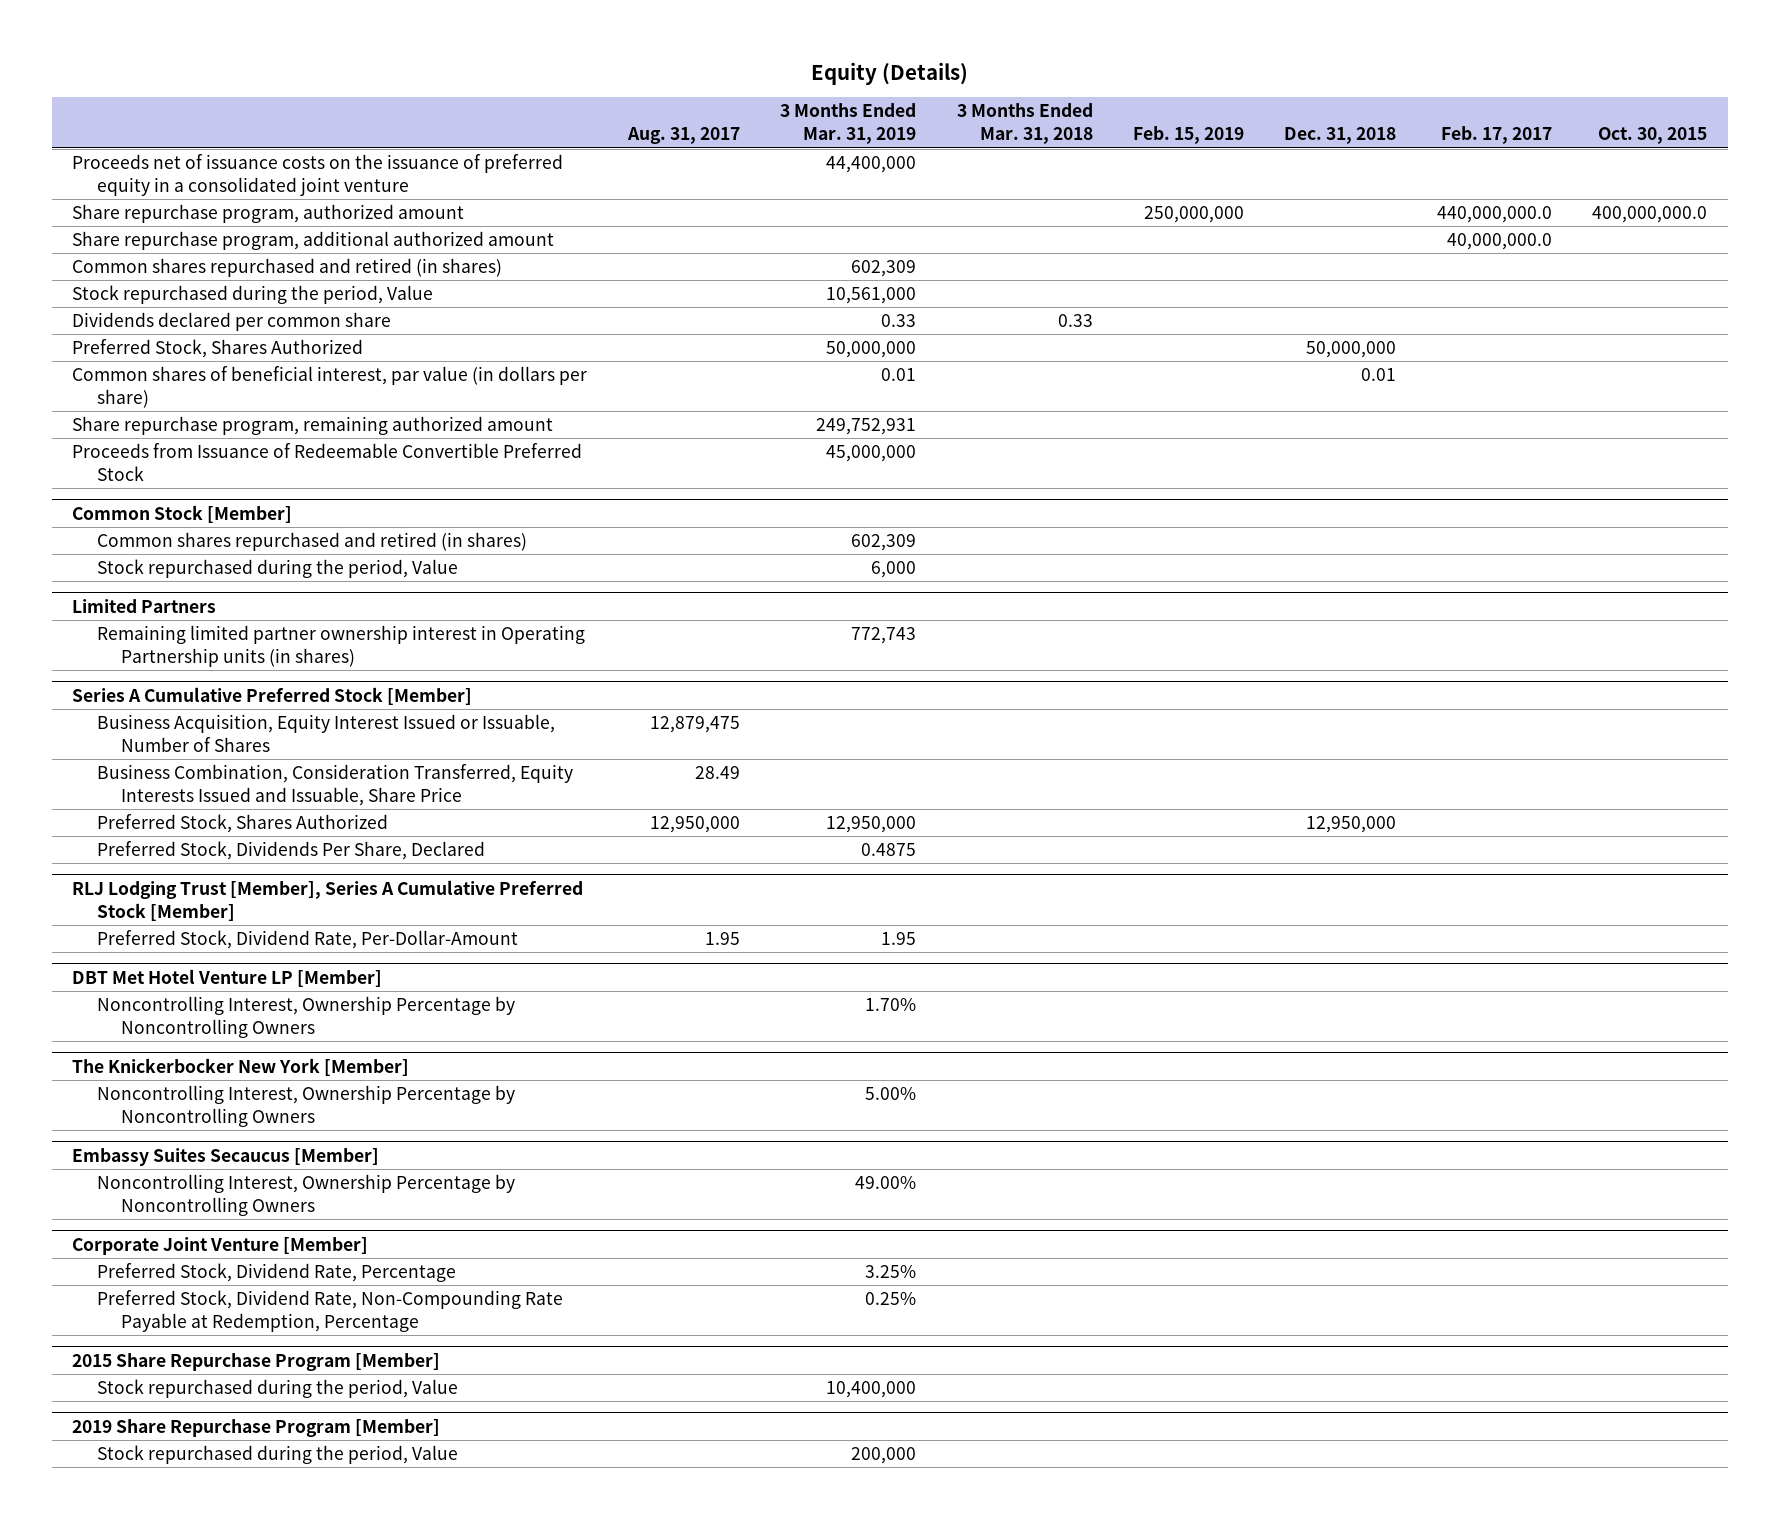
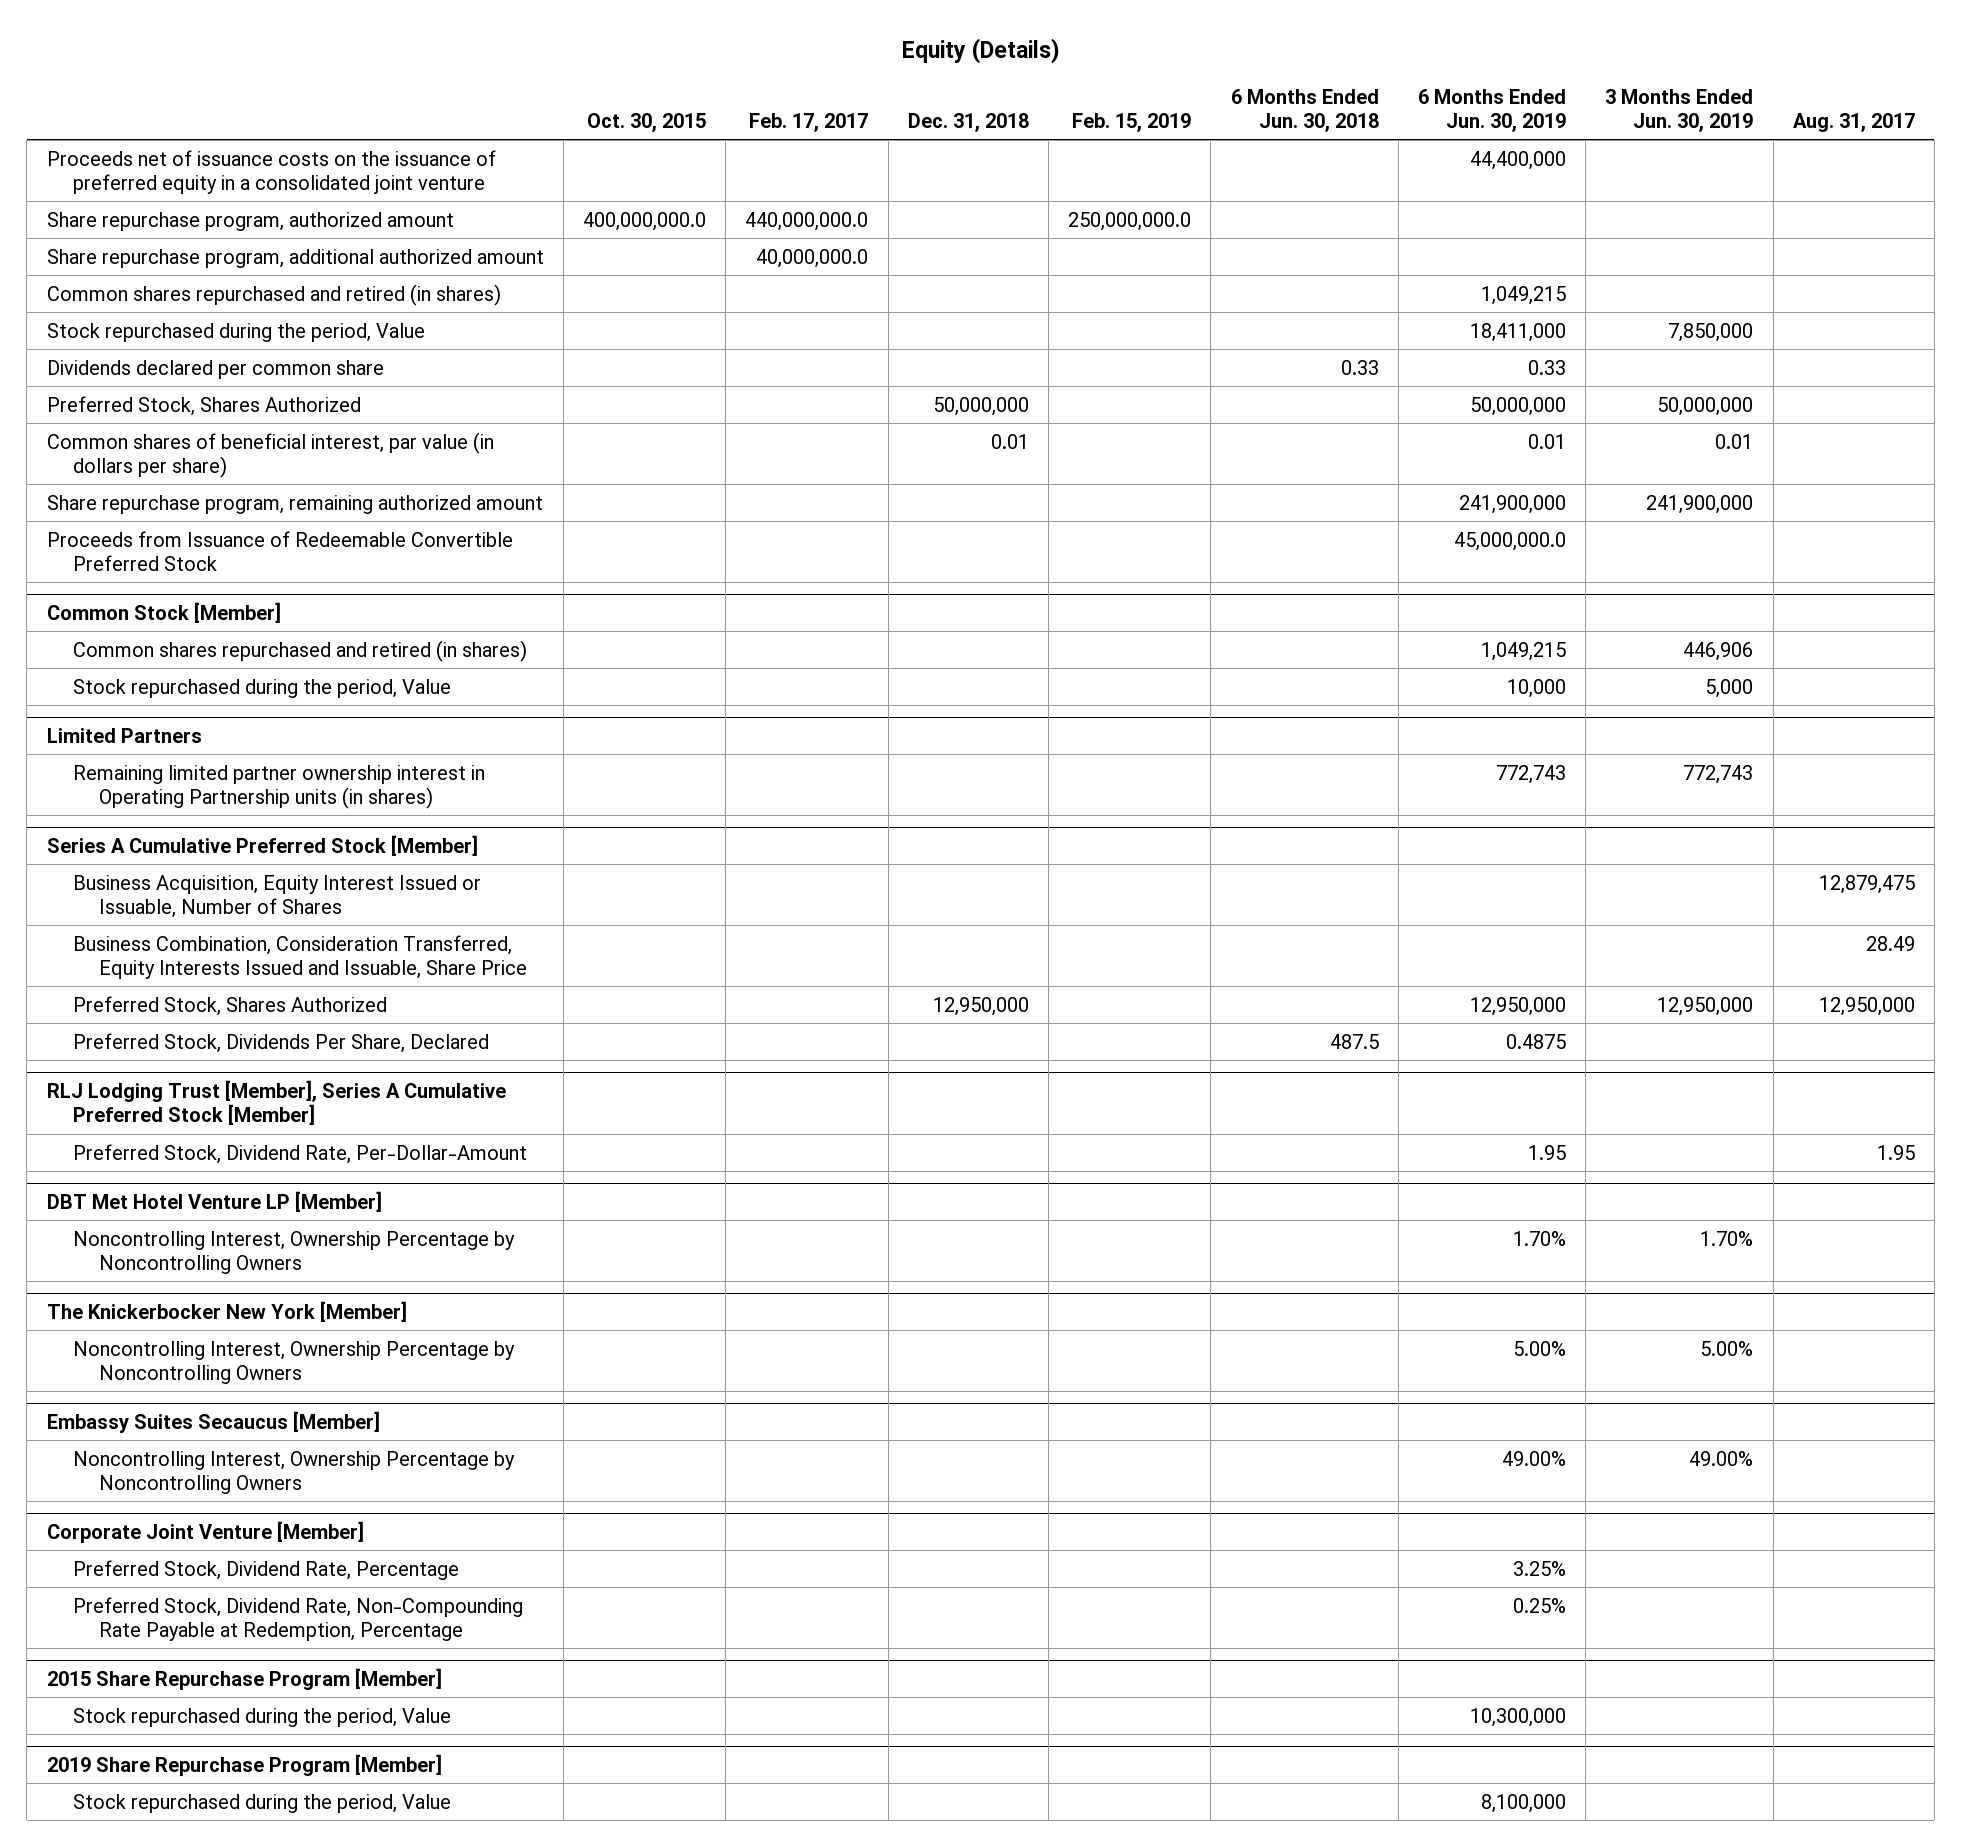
- | Aug. 31, 2017 | 3 Months Ended Mar. 31, 2019 | 3 Months Ended Mar. 31, 2018 | Feb. 15, 2019 | Dec. 31, 2018 | Feb. 17, 2017 | Oct. 30, 2015
+ | Oct. 30, 2015 | Feb. 17, 2017 | Dec. 31, 2018 | Feb. 15, 2019 | 6 Months Ended Jun. 30, 2018 | 6 Months Ended Jun. 30, 2019 | 3 Months Ended Jun. 30, 2019 | Aug. 31, 2017
- Share repurchase program, authorized amount | | | | 250,000,000 | | 440,000,000.0 | 400,000,000.0
+ Share repurchase program, authorized amount | 400,000,000.0 | 440,000,000.0 | | 250,000,000.0 | | | |

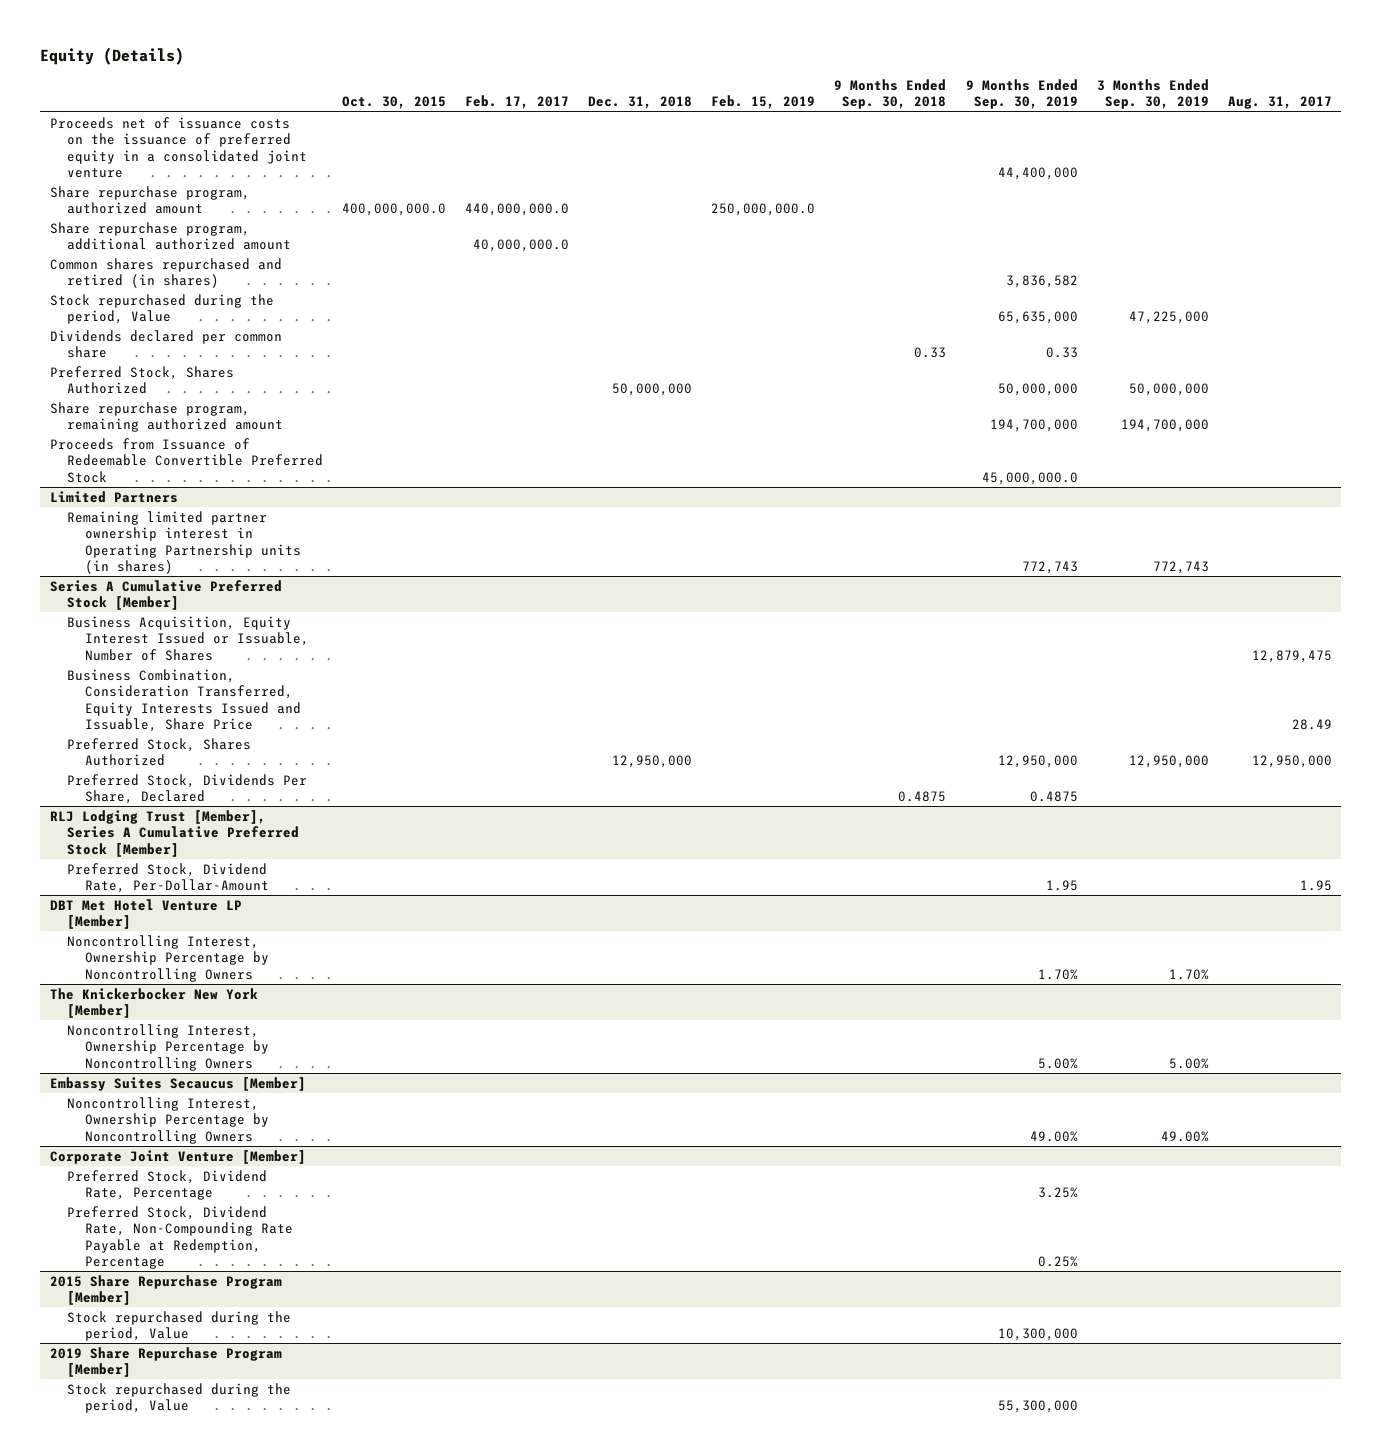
- | Oct. 30, 2015 | Feb. 17, 2017 | Dec. 31, 2018 | Feb. 15, 2019 | 6 Months Ended Jun. 30, 2018 | 6 Months Ended Jun. 30, 2019 | 3 Months Ended Jun. 30, 2019 | Aug. 31, 2017
+ | Oct. 30, 2015 | Feb. 17, 2017 | Dec. 31, 2018 | Feb. 15, 2019 | 9 Months Ended Sep. 30, 2018 | 9 Months Ended Sep. 30, 2019 | 3 Months Ended Sep. 30, 2019 | Aug. 31, 2017
- Common shares of beneficial interest, par value (in dollars per share) | | | 0.01 | | | 0.01 | 0.01 |
- Common Stock [Member]
- Common shares repurchased and retired (in shares) | | | | | | 1,049,215 | 446,906 |
- Stock repurchased during the period, Value | | | | | | 10,000 | 5,000 |

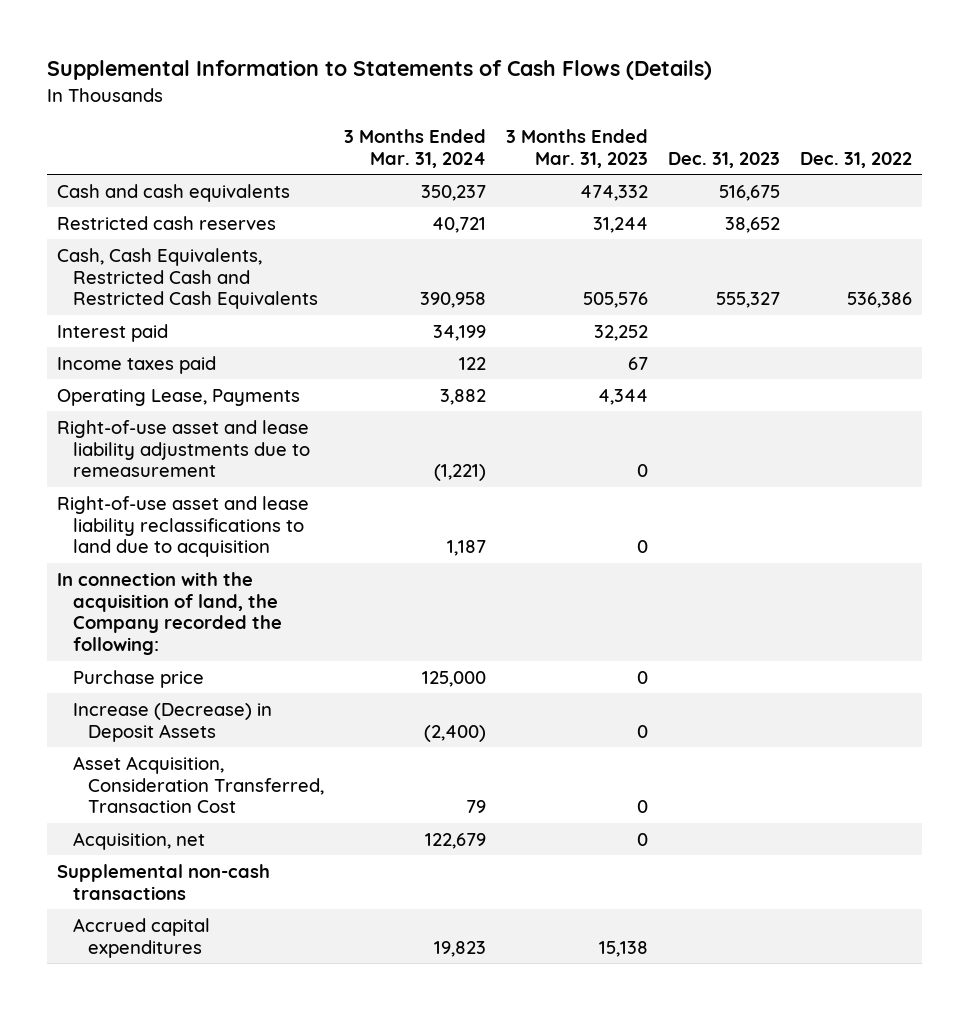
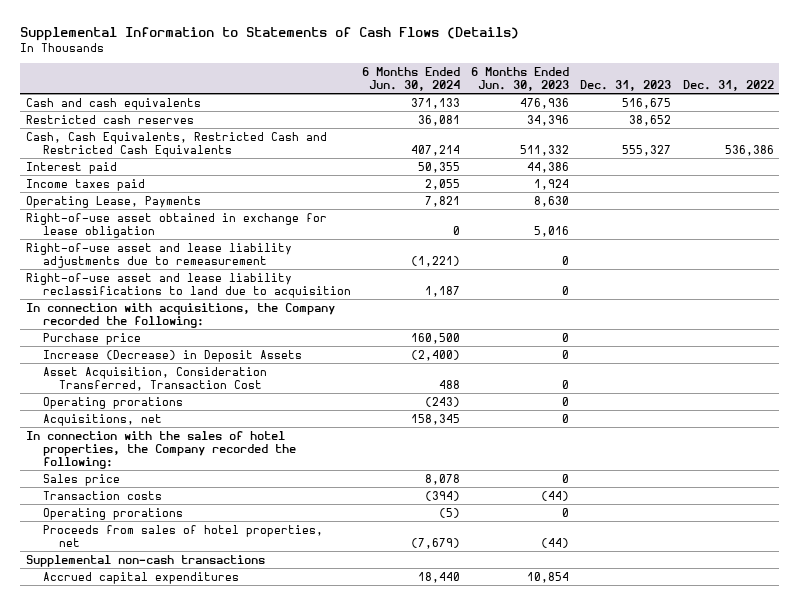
- | 3 Months Ended Mar. 31, 2024 | 3 Months Ended Mar. 31, 2023 | Dec. 31, 2023 | Dec. 31, 2022
+ | 6 Months Ended Jun. 30, 2024 | 6 Months Ended Jun. 30, 2023 | Dec. 31, 2023 | Dec. 31, 2022
+ Right-of-use asset obtained in exchange for lease obligation | 0 | 5,016 | |
- In connection with the acquisition of land, the Company recorded the following:
+ In connection with acquisitions, the Company recorded the following:
- Acquisition, net | 122,679 | 0 | |
+ Operating prorations | (243) | 0 | |
+ Acquisitions, net | 158,345 | 0 | |
+ In connection with the sales of hotel properties, the Company recorded the following:
+ Sales price | 8,078 | 0 | |
+ Transaction costs | (394) | (44) | |
+ Operating prorations | (5) | 0 | |
+ Proceeds from sales of hotel properties, net | (7,679) | (44) | |

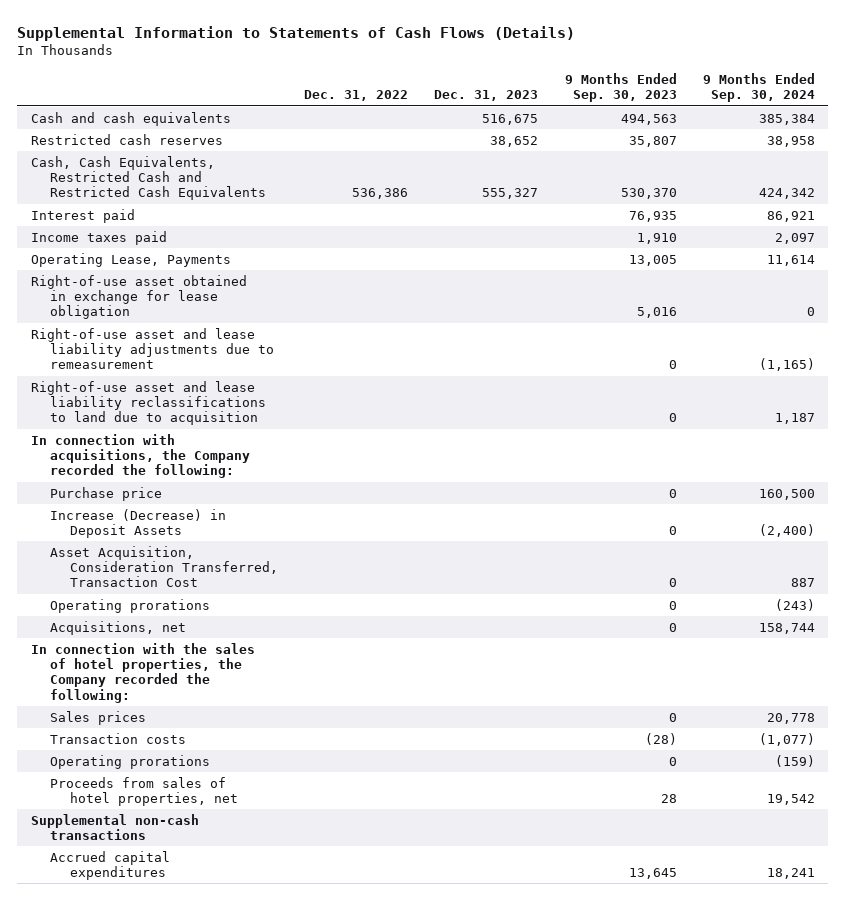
- | 6 Months Ended Jun. 30, 2024 | 6 Months Ended Jun. 30, 2023 | Dec. 31, 2023 | Dec. 31, 2022
+ | Dec. 31, 2022 | Dec. 31, 2023 | 9 Months Ended Sep. 30, 2023 | 9 Months Ended Sep. 30, 2024
- Sales price | 8,078 | 0 | |
+ Sales prices | | | 0 | 20,778

